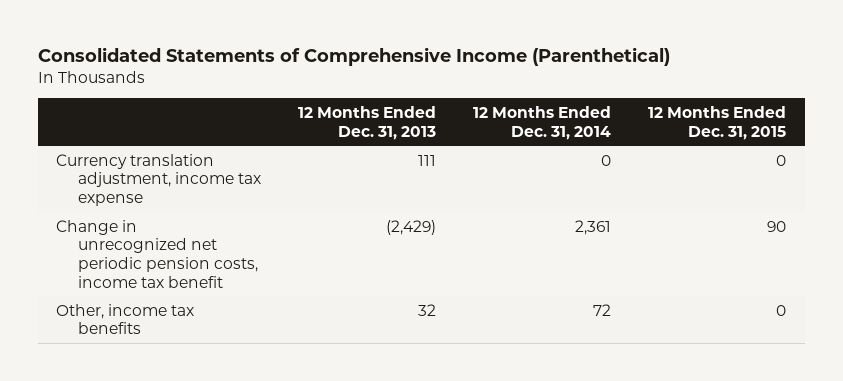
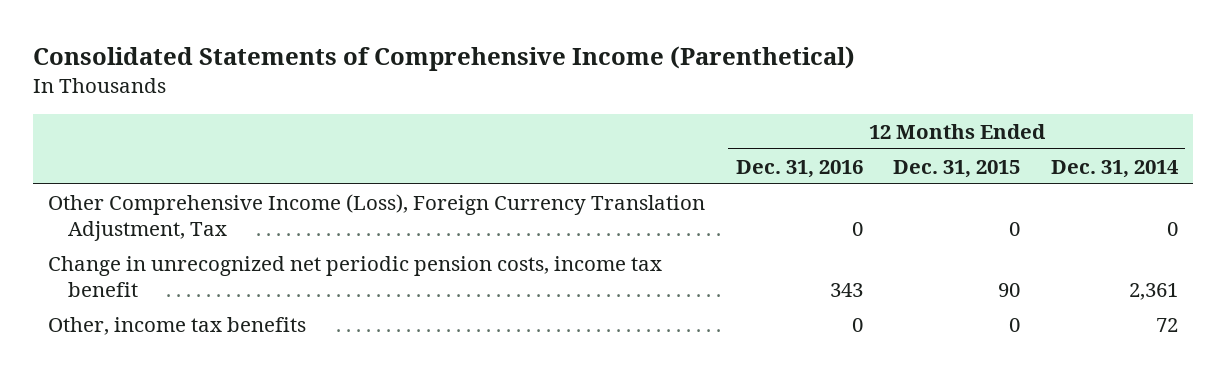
- | 12 Months Ended Dec. 31, 2013 | 12 Months Ended Dec. 31, 2014 | 12 Months Ended Dec. 31, 2015
+ | 12 Months Ended Dec. 31, 2016 | 12 Months Ended Dec. 31, 2015 | 12 Months Ended Dec. 31, 2014
- Currency translation adjustment, income tax expense | 111 | 0 | 0
+ Other Comprehensive Income (Loss), Foreign Currency Translation Adjustment, Tax | 0 | 0 | 0

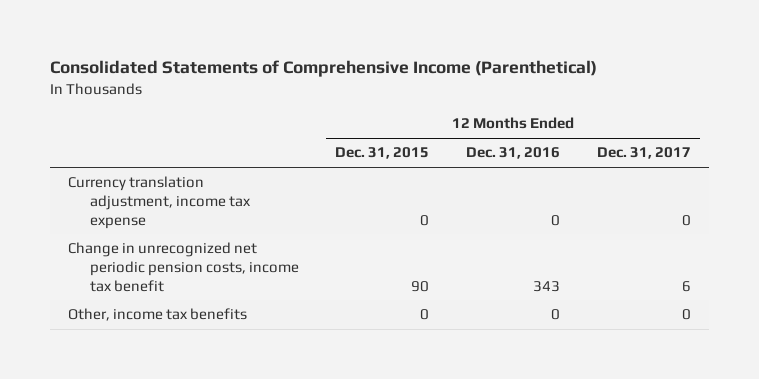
- | 12 Months Ended Dec. 31, 2016 | 12 Months Ended Dec. 31, 2015 | 12 Months Ended Dec. 31, 2014
+ | 12 Months Ended Dec. 31, 2015 | 12 Months Ended Dec. 31, 2016 | 12 Months Ended Dec. 31, 2017
- Other Comprehensive Income (Loss), Foreign Currency Translation Adjustment, Tax | 0 | 0 | 0
+ Currency translation adjustment, income tax expense | 0 | 0 | 0

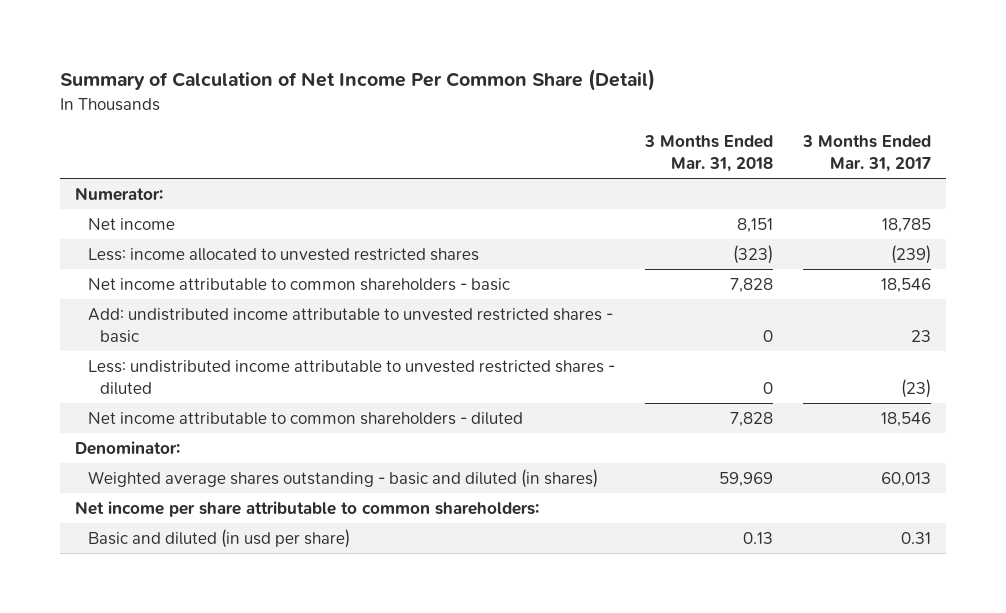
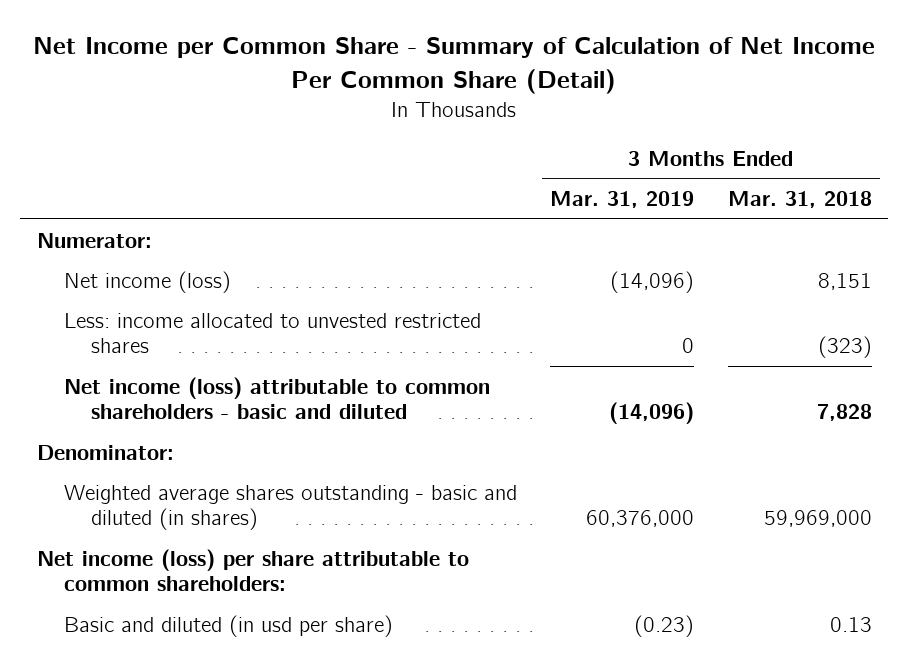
- Summary of Calculation of Net Income Per Common Share (Detail)
+ Net Income per Common Share - Summary of Calculation of Net Income Per Common Share (Detail)
- | 3 Months Ended Mar. 31, 2018 | 3 Months Ended Mar. 31, 2017
+ | 3 Months Ended Mar. 31, 2019 | 3 Months Ended Mar. 31, 2018
- Net income | 8,151 | 18,785
+ Net income (loss) | (14,096) | 8,151
- Net income attributable to common shareholders - basic | 7,828 | 18,546
- Add: undistributed income attributable to unvested restricted shares - basic | 0 | 23
- Less: undistributed income attributable to unvested restricted shares - diluted | 0 | (23)
- Net income attributable to common shareholders - diluted | 7,828 | 18,546
+ Net income (loss) attributable to common shareholders - basic and diluted | (14,096) | 7,828
- Weighted average shares outstanding - basic and diluted (in shares) | 59,969 | 60,013
- Net income per share attributable to common shareholders:
+ Weighted average shares outstanding - basic and diluted (in shares) | 60,376,000 | 59,969,000
+ Net income (loss) per share attributable to common shareholders:

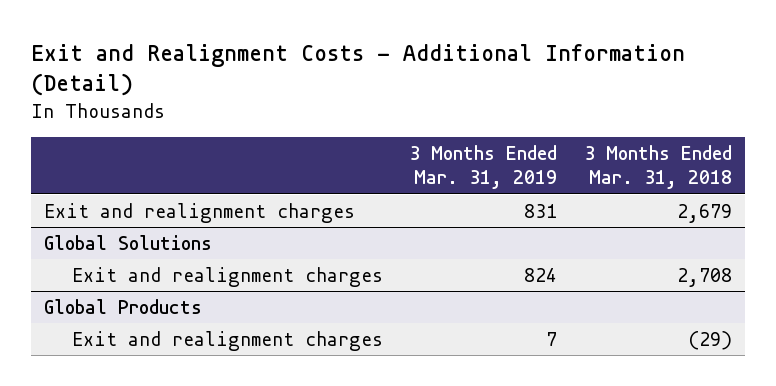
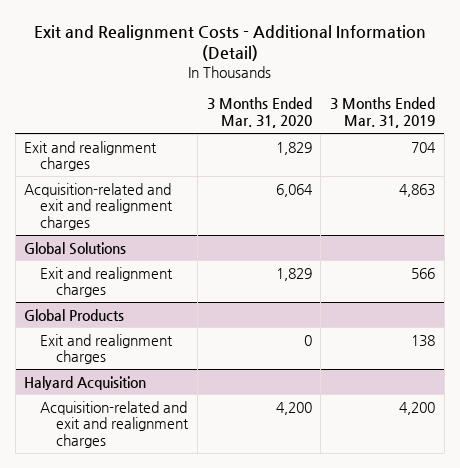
- | 3 Months Ended Mar. 31, 2019 | 3 Months Ended Mar. 31, 2018
+ | 3 Months Ended Mar. 31, 2020 | 3 Months Ended Mar. 31, 2019
- Exit and realignment charges | 831 | 2,679
+ Exit and realignment charges | 1,829 | 704
+ Acquisition-related and exit and realignment charges | 6,064 | 4,863
@ Global Solutions
- Exit and realignment charges | 824 | 2,708
+ Exit and realignment charges | 1,829 | 566
@ Global Products
- Exit and realignment charges | 7 | (29)
+ Exit and realignment charges | 0 | 138
+ Halyard Acquisition
+ Acquisition-related and exit and realignment charges | 4,200 | 4,200

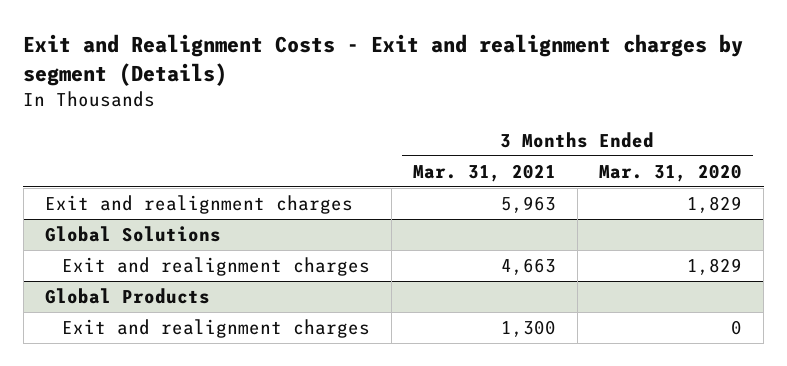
- Exit and Realignment Costs - Additional Information (Detail)
+ Exit and Realignment Costs - Exit and realignment charges by segment (Details)
- | 3 Months Ended Mar. 31, 2020 | 3 Months Ended Mar. 31, 2019
+ | 3 Months Ended Mar. 31, 2021 | 3 Months Ended Mar. 31, 2020
- Acquisition-related and exit and realignment charges | 6,064 | 4,863
- Halyard Acquisition
- Acquisition-related and exit and realignment charges | 4,200 | 4,200

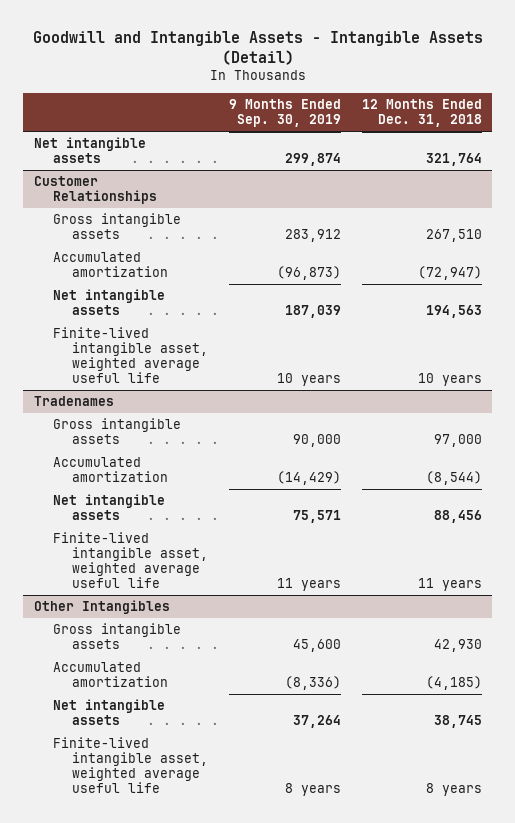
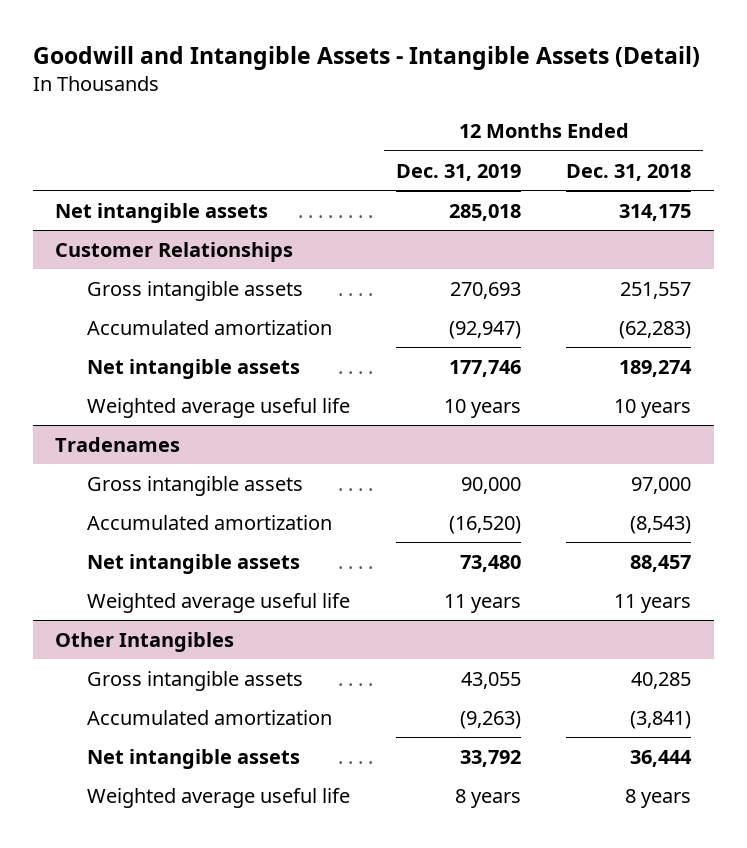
- | 9 Months Ended Sep. 30, 2019 | 12 Months Ended Dec. 31, 2018
+ | 12 Months Ended Dec. 31, 2019 | 12 Months Ended Dec. 31, 2018
- Net intangible assets | 299,874 | 321,764
+ Net intangible assets | 285,018 | 314,175
@ Customer Relationships
- Gross intangible assets | 283,912 | 267,510
- Accumulated amortization | (96,873) | (72,947)
- Net intangible assets | 187,039 | 194,563
- Finite-lived intangible asset, weighted average useful life | 10 years | 10 years
+ Gross intangible assets | 270,693 | 251,557
+ Accumulated amortization | (92,947) | (62,283)
+ Net intangible assets | 177,746 | 189,274
+ Weighted average useful life | 10 years | 10 years
@ Tradenames
- Accumulated amortization | (14,429) | (8,544)
- Net intangible assets | 75,571 | 88,456
- Finite-lived intangible asset, weighted average useful life | 11 years | 11 years
+ Accumulated amortization | (16,520) | (8,543)
+ Net intangible assets | 73,480 | 88,457
+ Weighted average useful life | 11 years | 11 years
@ Other Intangibles
- Gross intangible assets | 45,600 | 42,930
- Accumulated amortization | (8,336) | (4,185)
- Net intangible assets | 37,264 | 38,745
- Finite-lived intangible asset, weighted average useful life | 8 years | 8 years
+ Gross intangible assets | 43,055 | 40,285
+ Accumulated amortization | (9,263) | (3,841)
+ Net intangible assets | 33,792 | 36,444
+ Weighted average useful life | 8 years | 8 years

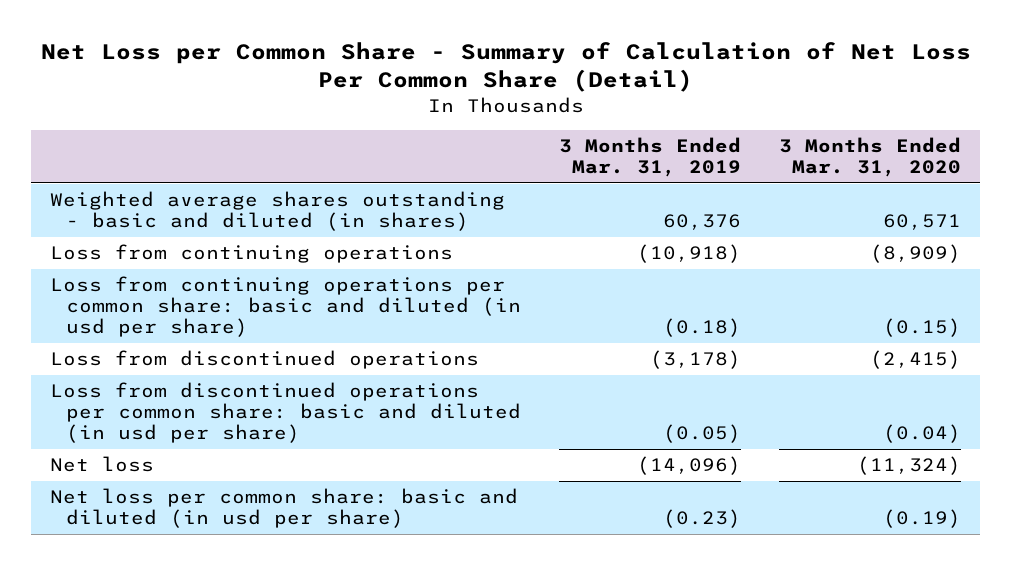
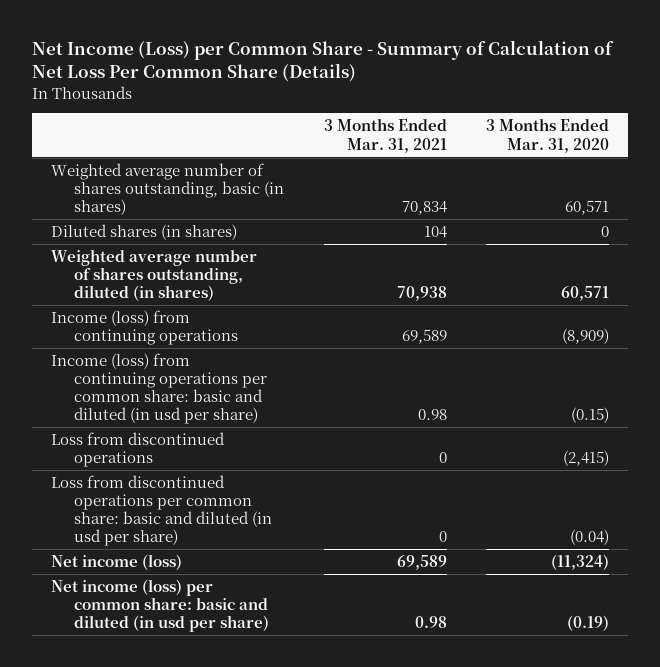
- Net Loss per Common Share - Summary of Calculation of Net Loss Per Common Share (Detail)
+ Net Income (Loss) per Common Share - Summary of Calculation of Net Loss Per Common Share (Details)
- | 3 Months Ended Mar. 31, 2019 | 3 Months Ended Mar. 31, 2020
+ | 3 Months Ended Mar. 31, 2021 | 3 Months Ended Mar. 31, 2020
- Weighted average shares outstanding - basic and diluted (in shares) | 60,376 | 60,571
- Loss from continuing operations | (10,918) | (8,909)
- Loss from continuing operations per common share: basic and diluted (in usd per share) | (0.18) | (0.15)
+ Weighted average number of shares outstanding, basic (in shares) | 70,834 | 60,571
+ Diluted shares (in shares) | 104 | 0
+ Weighted average number of shares outstanding, diluted (in shares) | 70,938 | 60,571
+ Income (loss) from continuing operations | 69,589 | (8,909)
+ Income (loss) from continuing operations per common share: basic and diluted (in usd per share) | 0.98 | (0.15)
- Net loss | (14,096) | (11,324)
- Net loss per common share: basic and diluted (in usd per share) | (0.23) | (0.19)
+ Net income (loss) | 69,589 | (11,324)
+ Net income (loss) per common share: basic and diluted (in usd per share) | 0.98 | (0.19)

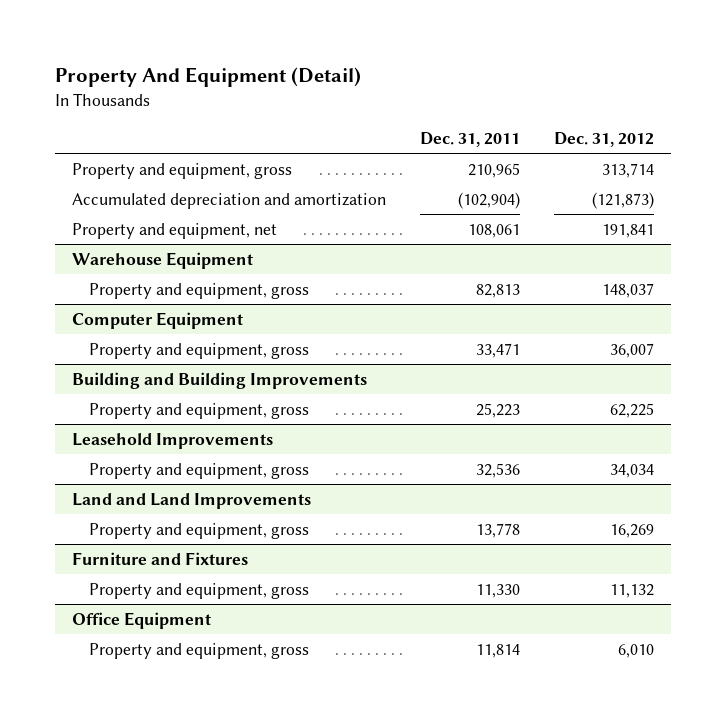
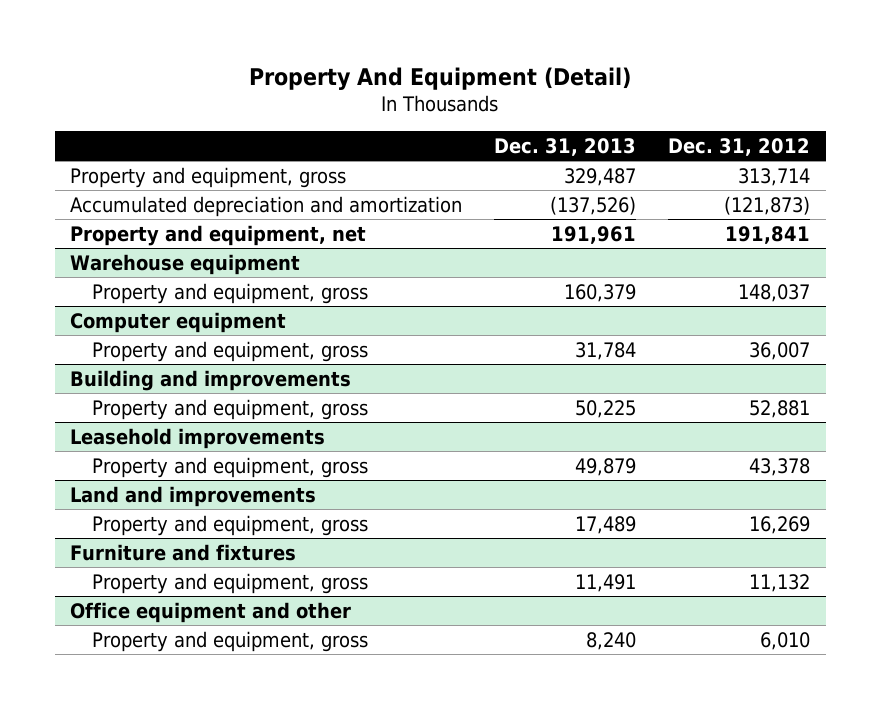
- | Dec. 31, 2011 | Dec. 31, 2012
+ | Dec. 31, 2013 | Dec. 31, 2012
- Warehouse Equipment
+ Warehouse equipment
- Computer Equipment
+ Computer equipment
- Building and Building Improvements
- Property and equipment, gross | 25,223 | 62,225
- Leasehold Improvements
- Property and equipment, gross | 32,536 | 34,034
- Land and Land Improvements
+ Building and improvements
+ Property and equipment, gross | 50,225 | 52,881
+ Leasehold improvements
+ Property and equipment, gross | 49,879 | 43,378
+ Land and improvements
- Furniture and Fixtures
+ Furniture and fixtures
- Office Equipment
+ Office equipment and other

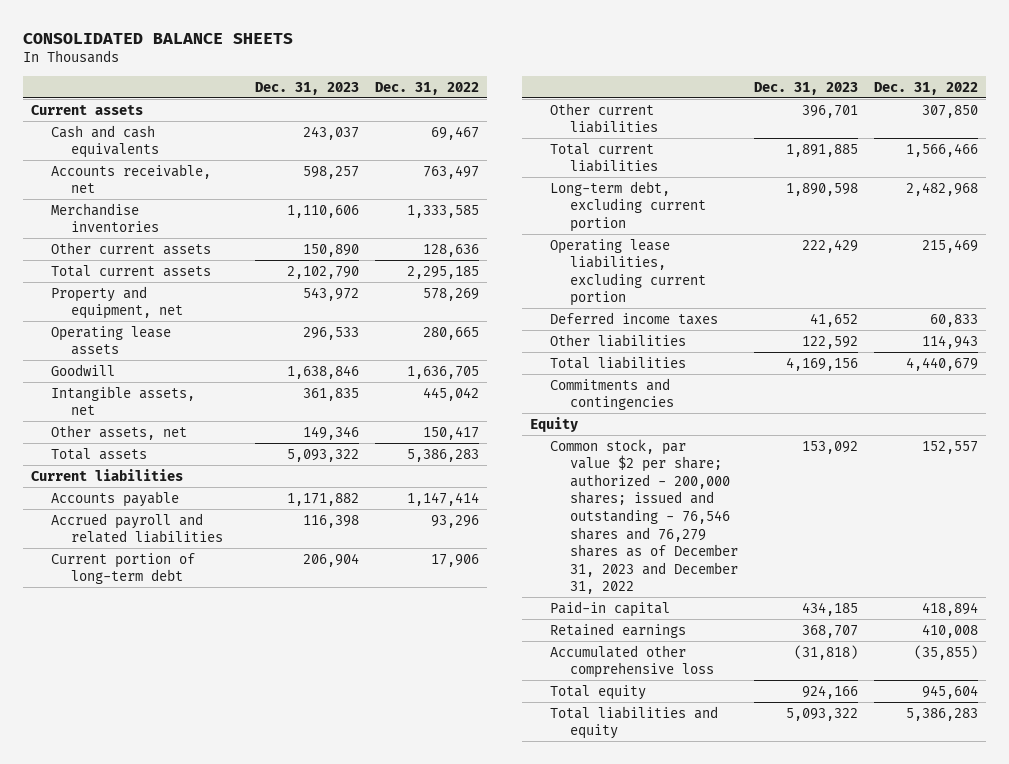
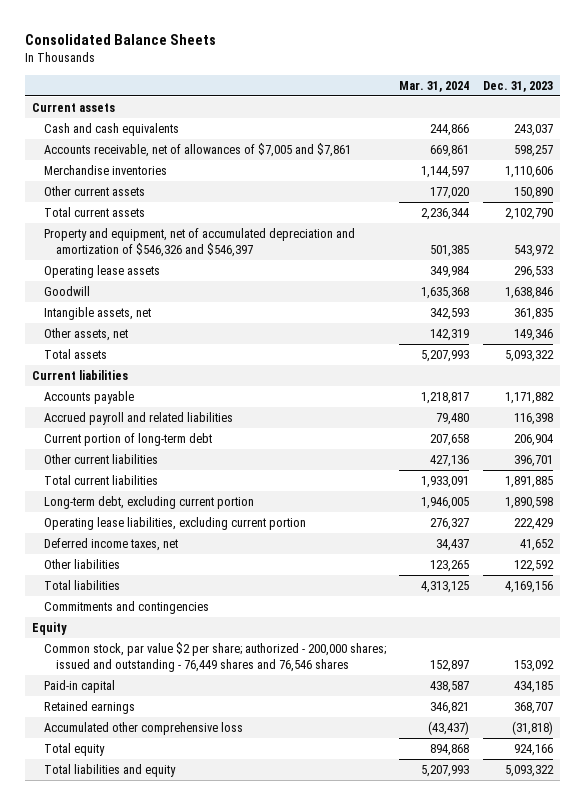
- CONSOLIDATED BALANCE SHEETS
+ Consolidated Balance Sheets
- | Dec. 31, 2023 | Dec. 31, 2022
+ | Mar. 31, 2024 | Dec. 31, 2023
- Accounts receivable, net | 598,257 | 763,497
+ Accounts receivable, net of allowances of $7,005 and $7,861 | 669,861 | 598,257
- Property and equipment, net | 543,972 | 578,269
+ Property and equipment, net of accumulated depreciation and amortization of $546,326 and $546,397 | 501,385 | 543,972
- Deferred income taxes | 41,652 | 60,833
+ Deferred income taxes, net | 34,437 | 41,652
- Common stock, par value $2 per share; authorized - 200,000 shares; issued and outstanding - 76,546 shares and 76,279 shares as of December 31, 2023 and December 31, 2022 | 153,092 | 152,557
+ Common stock, par value $2 per share; authorized - 200,000 shares; issued and outstanding - 76,449 shares and 76,546 shares | 152,897 | 153,092

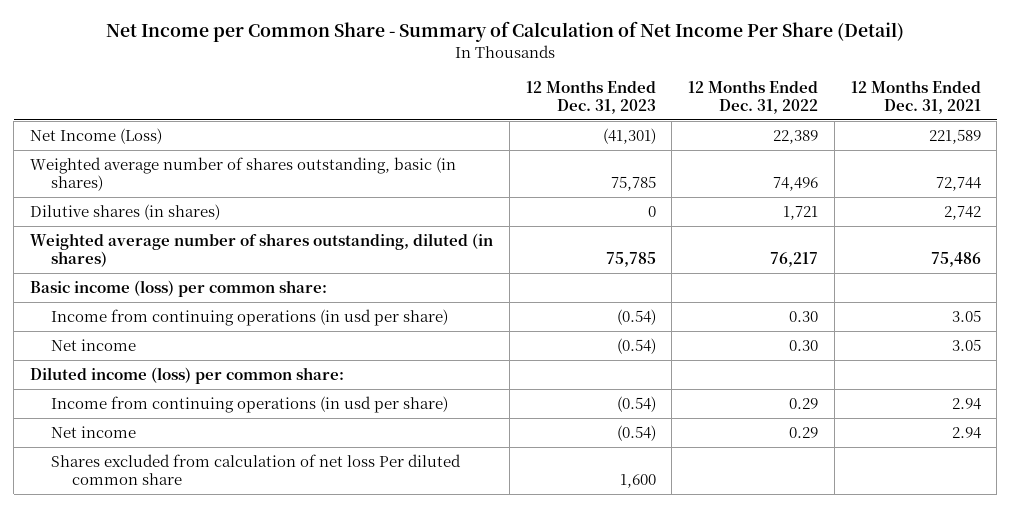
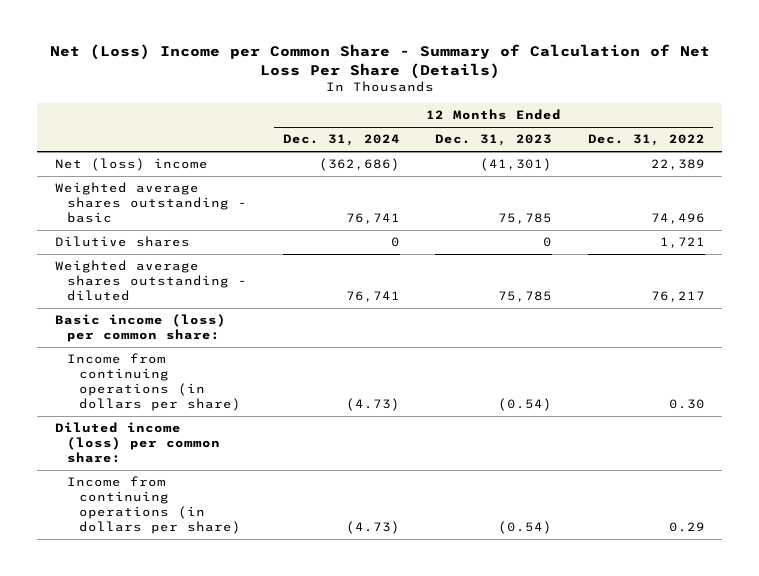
- Net Income per Common Share - Summary of Calculation of Net Income Per Share (Detail)
+ Net (Loss) Income per Common Share - Summary of Calculation of Net Loss Per Share (Details)
- | 12 Months Ended Dec. 31, 2023 | 12 Months Ended Dec. 31, 2022 | 12 Months Ended Dec. 31, 2021
+ | 12 Months Ended Dec. 31, 2024 | 12 Months Ended Dec. 31, 2023 | 12 Months Ended Dec. 31, 2022
- Net Income (Loss) | (41,301) | 22,389 | 221,589
- Weighted average number of shares outstanding, basic (in shares) | 75,785 | 74,496 | 72,744
- Dilutive shares (in shares) | 0 | 1,721 | 2,742
- Weighted average number of shares outstanding, diluted (in shares) | 75,785 | 76,217 | 75,486
+ Net (loss) income | (362,686) | (41,301) | 22,389
+ Weighted average shares outstanding - basic | 76,741 | 75,785 | 74,496
+ Dilutive shares | 0 | 0 | 1,721
+ Weighted average shares outstanding - diluted | 76,741 | 75,785 | 76,217
- Income from continuing operations (in usd per share) | (0.54) | 0.30 | 3.05
- Net income | (0.54) | 0.30 | 3.05
+ Income from continuing operations (in dollars per share) | (4.73) | (0.54) | 0.30
- Income from continuing operations (in usd per share) | (0.54) | 0.29 | 2.94
- Net income | (0.54) | 0.29 | 2.94
- Shares excluded from calculation of net loss Per diluted common share | 1,600 | |
+ Income from continuing operations (in dollars per share) | (4.73) | (0.54) | 0.29

